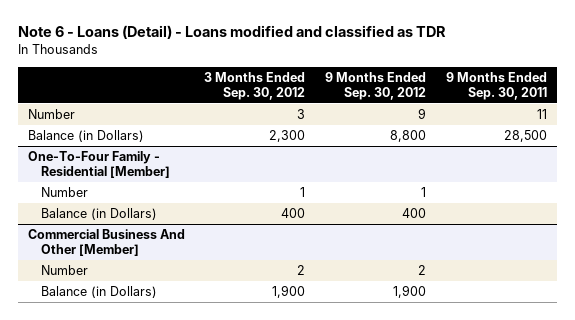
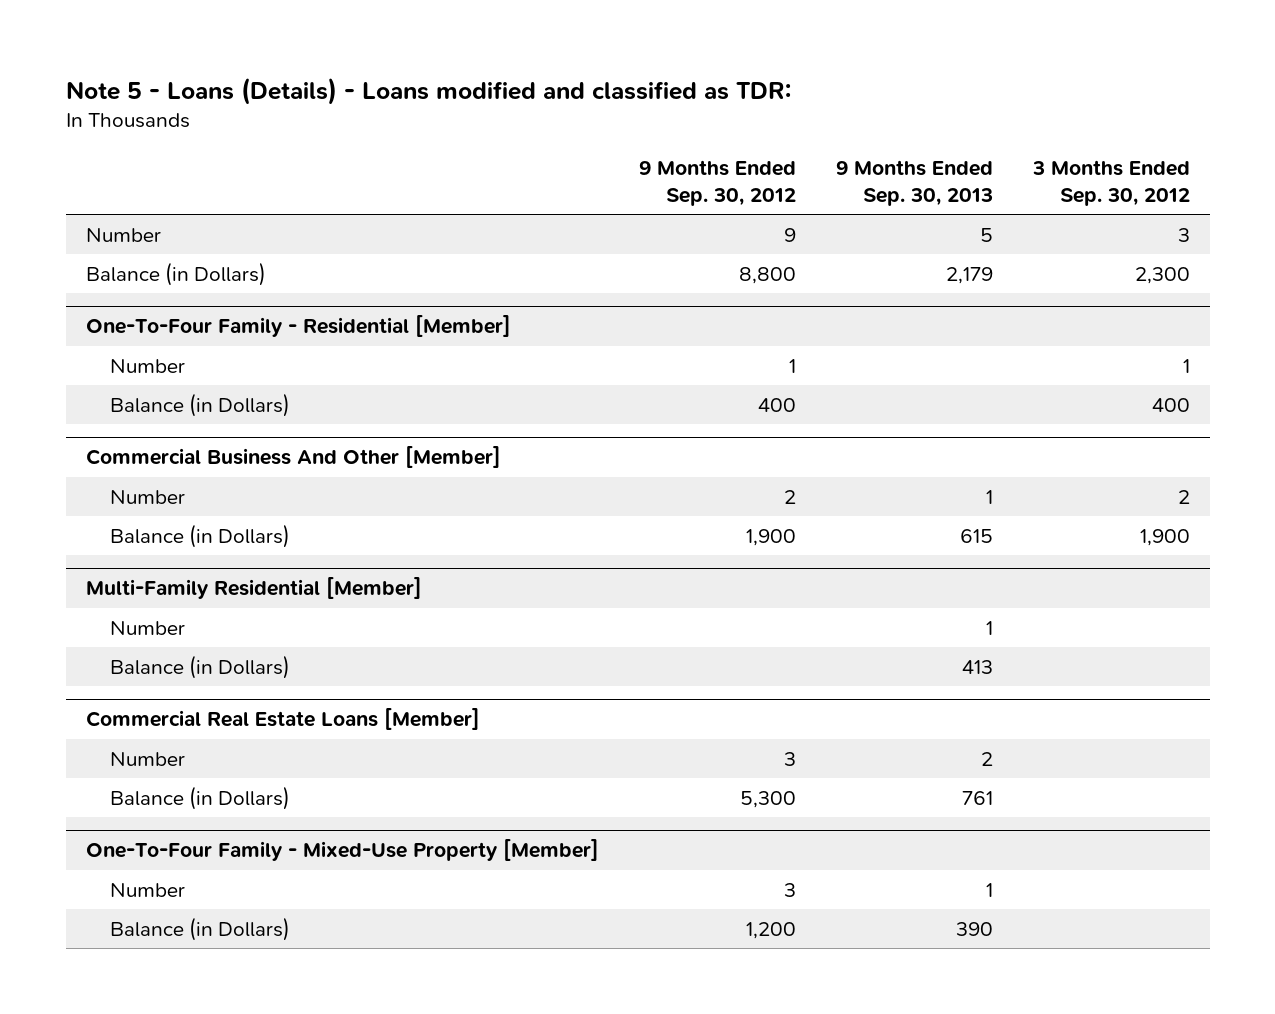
- Note 6 - Loans (Detail) - Loans modified and classified as TDR
+ Note 5 - Loans (Details) - Loans modified and classified as TDR:
- | 3 Months Ended Sep. 30, 2012 | 9 Months Ended Sep. 30, 2012 | 9 Months Ended Sep. 30, 2011
+ | 9 Months Ended Sep. 30, 2012 | 9 Months Ended Sep. 30, 2013 | 3 Months Ended Sep. 30, 2012
+ Multi-Family Residential [Member]
+ Number | | 1 |
+ Balance (in Dollars) | | 413 |
+ Commercial Real Estate Loans [Member]
+ Number | 3 | 2 |
+ Balance (in Dollars) | 5,300 | 761 |
+ One-To-Four Family - Mixed-Use Property [Member]
+ Number | 3 | 1 |
+ Balance (in Dollars) | 1,200 | 390 |

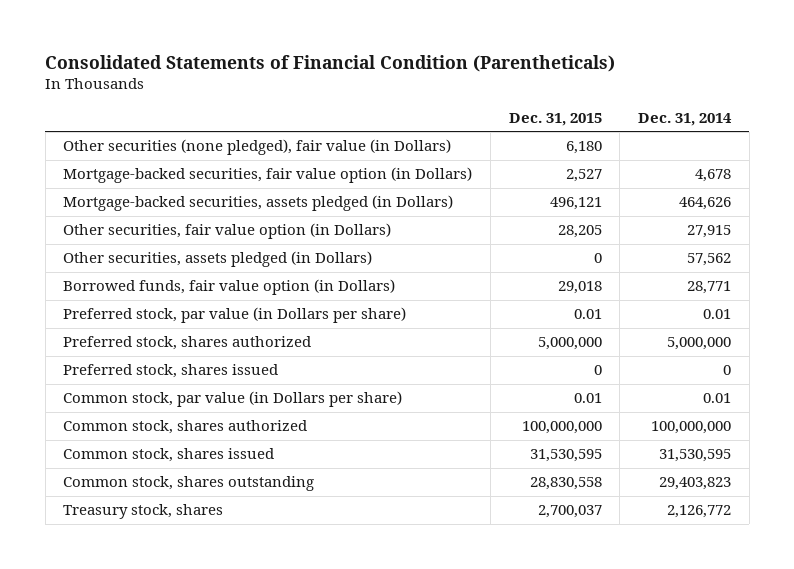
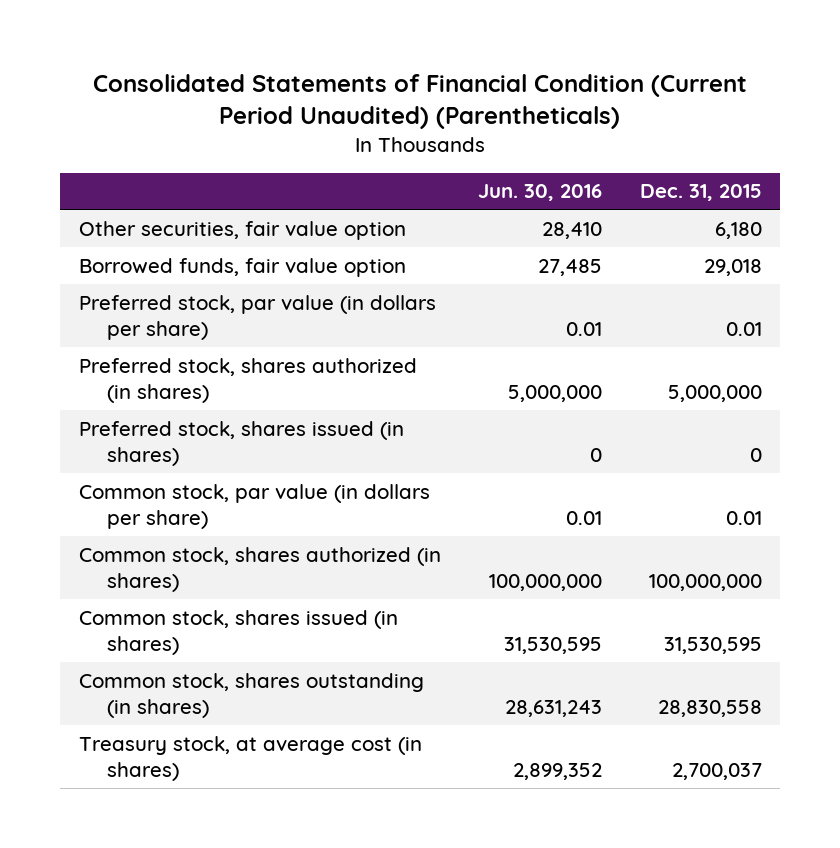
- Consolidated Statements of Financial Condition (Parentheticals)
+ Consolidated Statements of Financial Condition (Current Period Unaudited) (Parentheticals)
- | Dec. 31, 2015 | Dec. 31, 2014
+ | Jun. 30, 2016 | Dec. 31, 2015
- Other securities (none pledged), fair value (in Dollars) | 6,180 |
- Mortgage-backed securities, fair value option (in Dollars) | 2,527 | 4,678
- Mortgage-backed securities, assets pledged (in Dollars) | 496,121 | 464,626
- Other securities, fair value option (in Dollars) | 28,205 | 27,915
- Other securities, assets pledged (in Dollars) | 0 | 57,562
- Borrowed funds, fair value option (in Dollars) | 29,018 | 28,771
- Preferred stock, par value (in Dollars per share) | 0.01 | 0.01
- Preferred stock, shares authorized | 5,000,000 | 5,000,000
- Preferred stock, shares issued | 0 | 0
- Common stock, par value (in Dollars per share) | 0.01 | 0.01
- Common stock, shares authorized | 100,000,000 | 100,000,000
- Common stock, shares issued | 31,530,595 | 31,530,595
- Common stock, shares outstanding | 28,830,558 | 29,403,823
- Treasury stock, shares | 2,700,037 | 2,126,772
+ Other securities, fair value option | 28,410 | 6,180
+ Borrowed funds, fair value option | 27,485 | 29,018
+ Preferred stock, par value (in dollars per share) | 0.01 | 0.01
+ Preferred stock, shares authorized (in shares) | 5,000,000 | 5,000,000
+ Preferred stock, shares issued (in shares) | 0 | 0
+ Common stock, par value (in dollars per share) | 0.01 | 0.01
+ Common stock, shares authorized (in shares) | 100,000,000 | 100,000,000
+ Common stock, shares issued (in shares) | 31,530,595 | 31,530,595
+ Common stock, shares outstanding (in shares) | 28,631,243 | 28,830,558
+ Treasury stock, at average cost (in shares) | 2,899,352 | 2,700,037

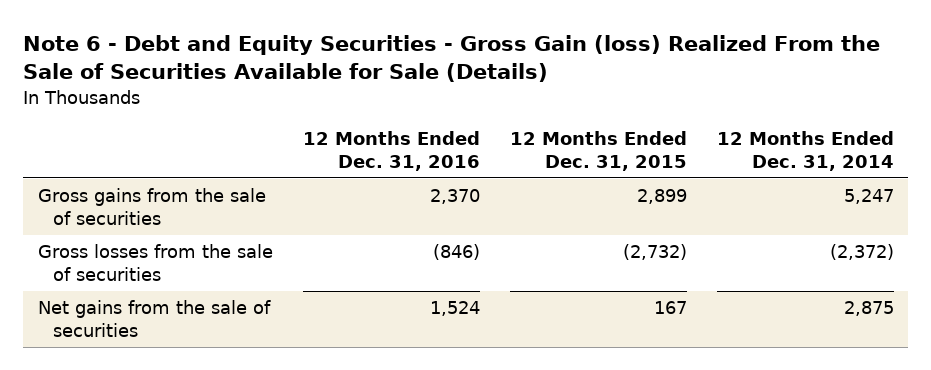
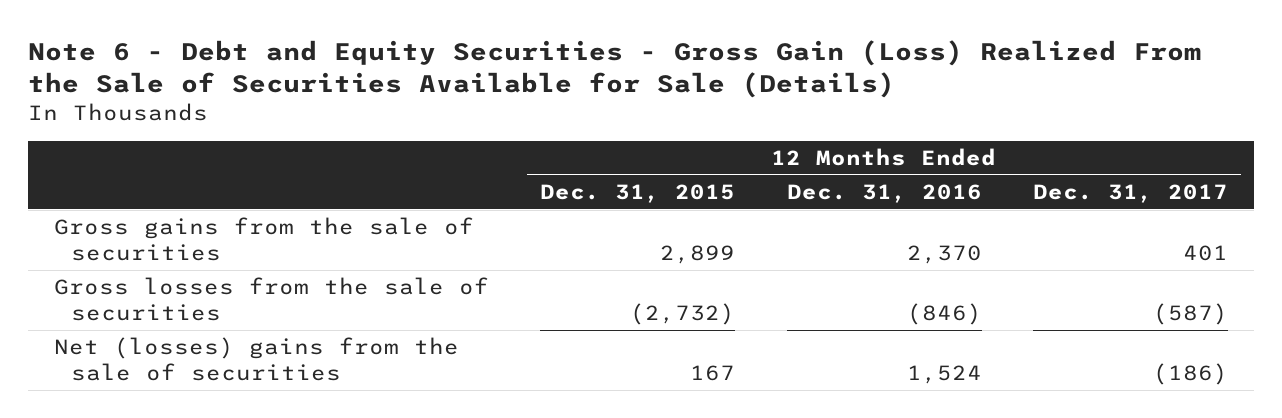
- Note 6 - Debt and Equity Securities - Gross Gain (loss) Realized From the Sale of Securities Available for Sale (Details)
+ Note 6 - Debt and Equity Securities - Gross Gain (Loss) Realized From the Sale of Securities Available for Sale (Details)
- | 12 Months Ended Dec. 31, 2016 | 12 Months Ended Dec. 31, 2015 | 12 Months Ended Dec. 31, 2014
+ | 12 Months Ended Dec. 31, 2015 | 12 Months Ended Dec. 31, 2016 | 12 Months Ended Dec. 31, 2017
- Net gains from the sale of securities | 1,524 | 167 | 2,875
+ Net (losses) gains from the sale of securities | 167 | 1,524 | (186)

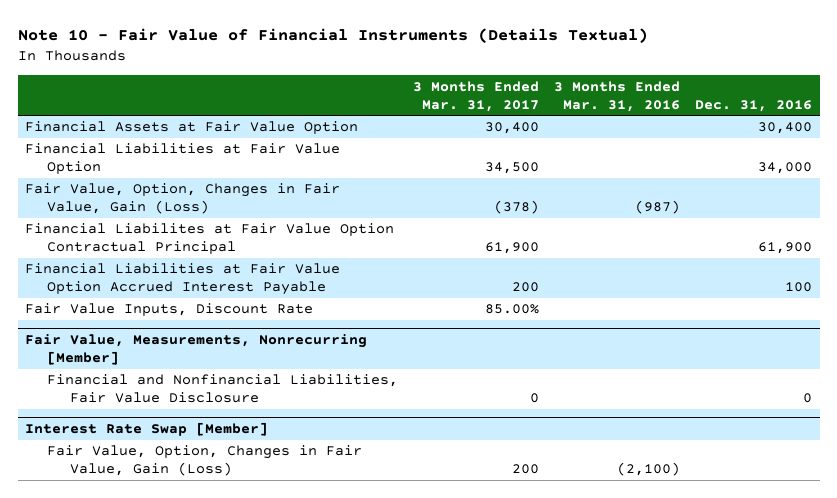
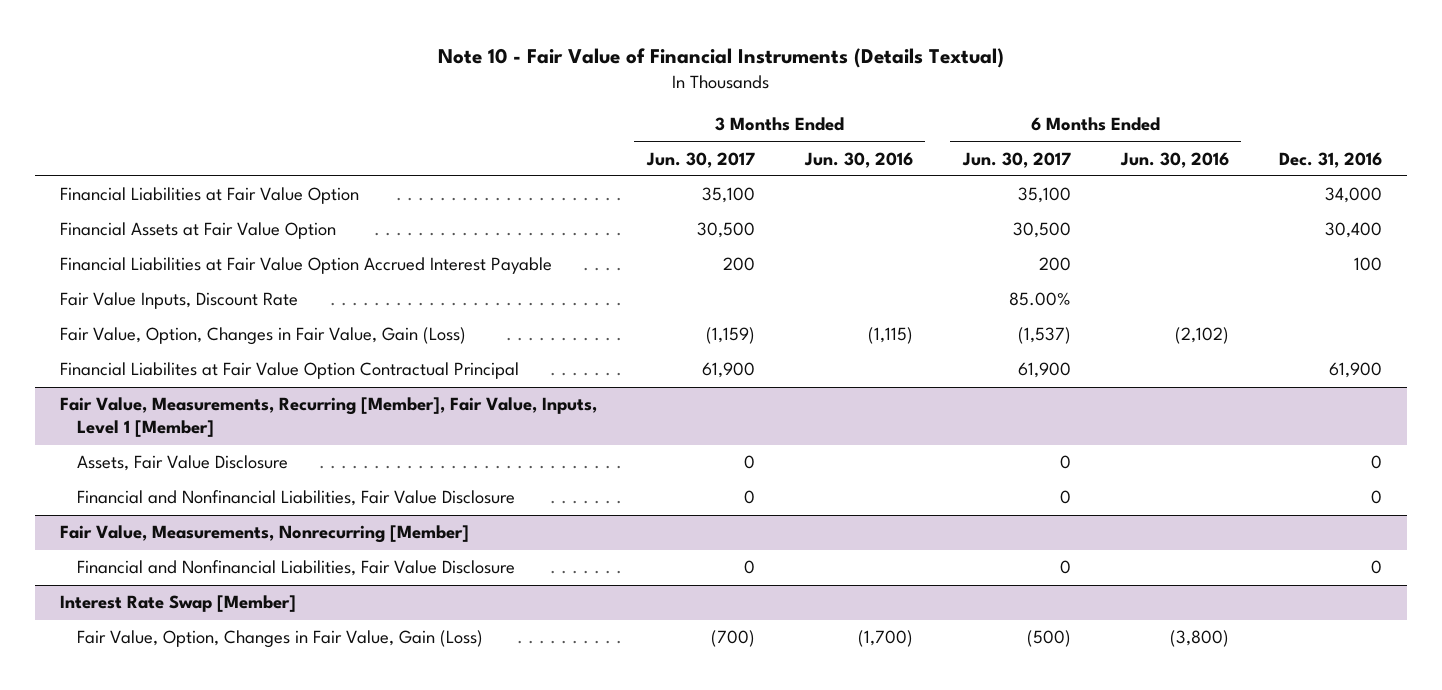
- | 3 Months Ended Mar. 31, 2017 | 3 Months Ended Mar. 31, 2016 | Dec. 31, 2016
+ | 3 Months Ended Jun. 30, 2017 | 3 Months Ended Jun. 30, 2016 | 6 Months Ended Jun. 30, 2017 | 6 Months Ended Jun. 30, 2016 | Dec. 31, 2016
moved down: Financial Assets at Fair Value Option | 30,500 | | 30,500 | | 30,400
moved down: Fair Value, Option, Changes in Fair Value, Gain (Loss) | (1,159) | (1,115) | (1,537) | (2,102) |
moved down: Financial Liabilites at Fair Value Option Contractual Principal | 61,900 | | 61,900 | | 61,900
+ Fair Value, Measurements, Recurring [Member], Fair Value, Inputs, Level 1 [Member]
+ Assets, Fair Value Disclosure | 0 | | 0 | | 0
+ Financial and Nonfinancial Liabilities, Fair Value Disclosure | 0 | | 0 | | 0

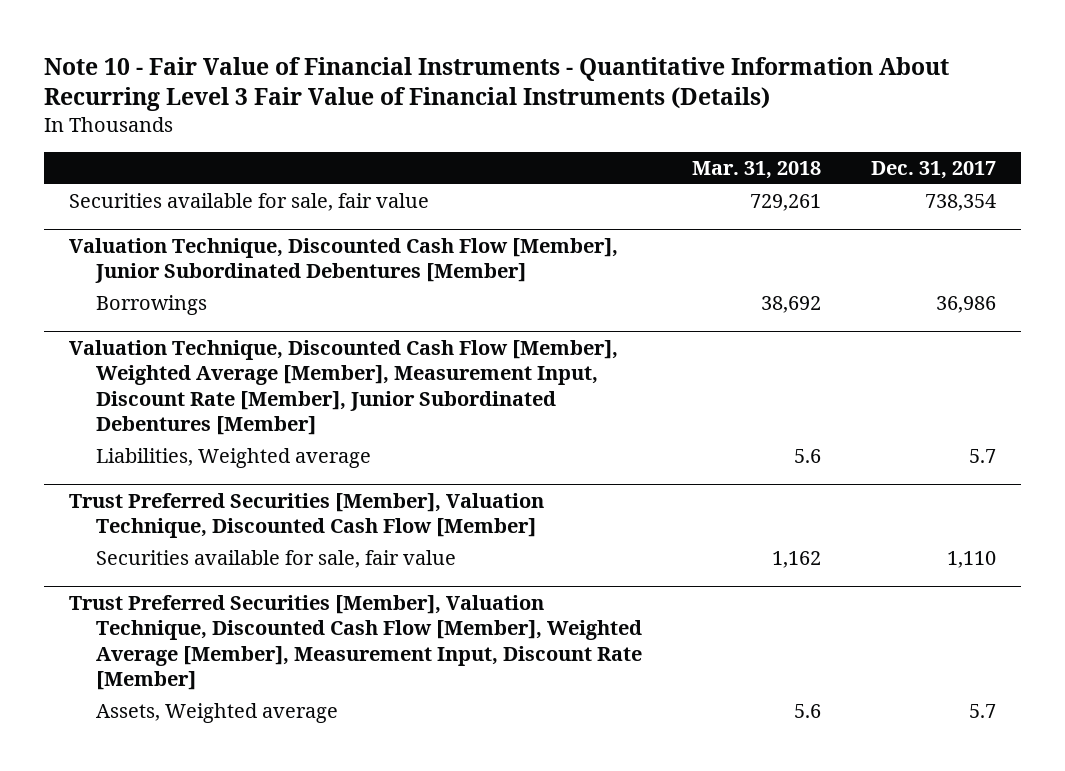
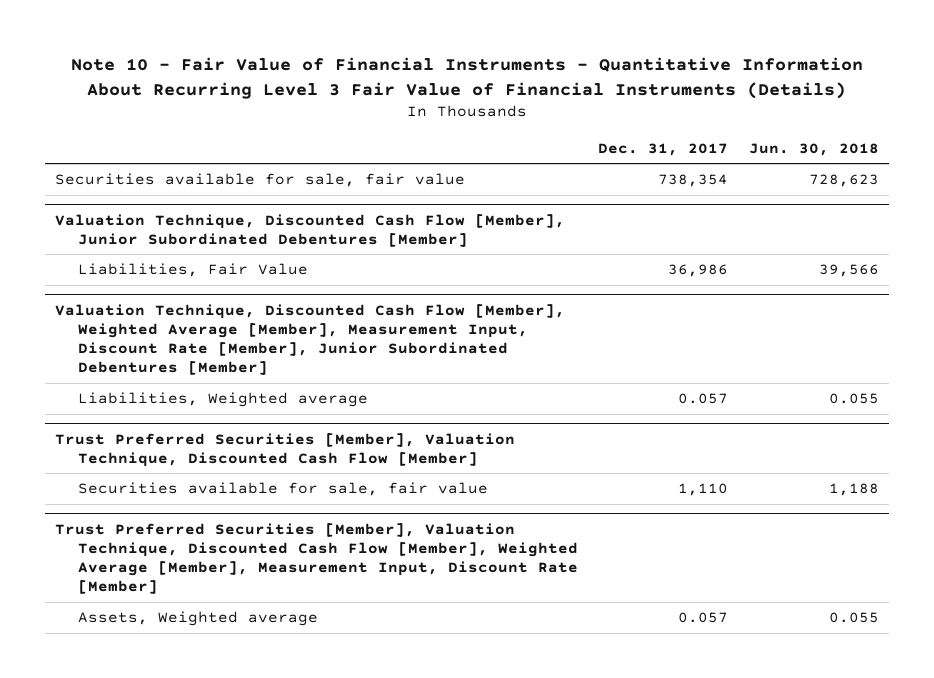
- | Mar. 31, 2018 | Dec. 31, 2017
+ | Dec. 31, 2017 | Jun. 30, 2018
@ Valuation Technique, Discounted Cash Flow [Member], Junior Subordinated Debentures [Member]
- Borrowings | 38,692 | 36,986
+ Liabilities, Fair Value | 36,986 | 39,566
@ Valuation Technique, Discounted Cash Flow [Member], Weighted Average [Member], Measurement Input, Discount Rate [Member], Junior Subordinated Debentures [Member]
- Liabilities, Weighted average | 5.6 | 5.7
+ Liabilities, Weighted average | 0.057 | 0.055
@ Trust Preferred Securities [Member], Valuation Technique, Discounted Cash Flow [Member], Weighted Average [Member], Measurement Input, Discount Rate [Member]
- Assets, Weighted average | 5.6 | 5.7
+ Assets, Weighted average | 0.057 | 0.055

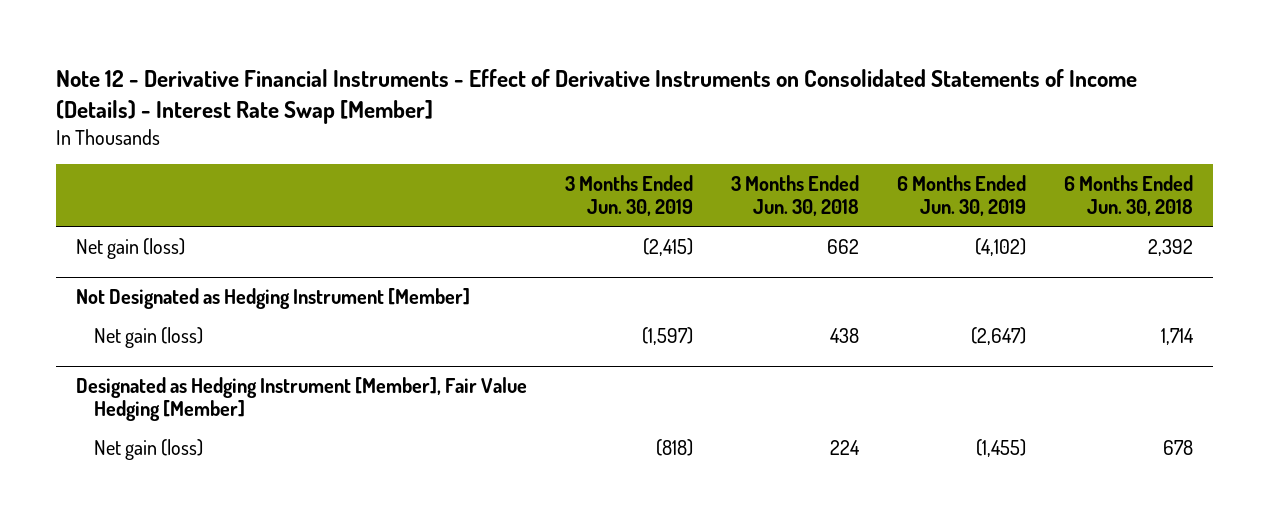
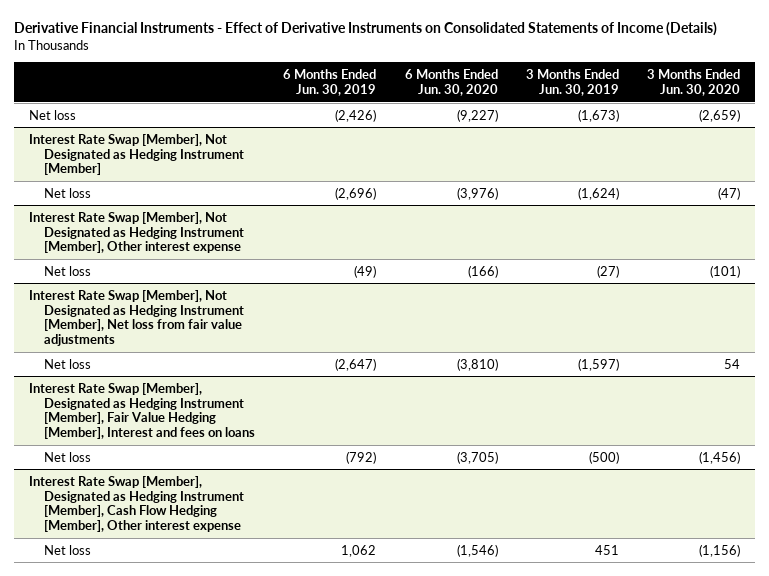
- Note 12 - Derivative Financial Instruments - Effect of Derivative Instruments on Consolidated Statements of Income (Details) - Interest Rate Swap [Member]
+ Derivative Financial Instruments - Effect of Derivative Instruments on Consolidated Statements of Income (Details)
- | 3 Months Ended Jun. 30, 2019 | 3 Months Ended Jun. 30, 2018 | 6 Months Ended Jun. 30, 2019 | 6 Months Ended Jun. 30, 2018
+ | 6 Months Ended Jun. 30, 2019 | 6 Months Ended Jun. 30, 2020 | 3 Months Ended Jun. 30, 2019 | 3 Months Ended Jun. 30, 2020
- Net gain (loss) | (2,415) | 662 | (4,102) | 2,392
- Not Designated as Hedging Instrument [Member]
- Net gain (loss) | (1,597) | 438 | (2,647) | 1,714
- Designated as Hedging Instrument [Member], Fair Value Hedging [Member]
- Net gain (loss) | (818) | 224 | (1,455) | 678
+ Net loss | (2,426) | (9,227) | (1,673) | (2,659)
+ Interest Rate Swap [Member], Not Designated as Hedging Instrument [Member]
+ Net loss | (2,696) | (3,976) | (1,624) | (47)
+ Interest Rate Swap [Member], Not Designated as Hedging Instrument [Member], Other interest expense
+ Net loss | (49) | (166) | (27) | (101)
+ Interest Rate Swap [Member], Not Designated as Hedging Instrument [Member], Net loss from fair value adjustments
+ Net loss | (2,647) | (3,810) | (1,597) | 54
+ Interest Rate Swap [Member], Designated as Hedging Instrument [Member], Fair Value Hedging [Member], Interest and fees on loans
+ Net loss | (792) | (3,705) | (500) | (1,456)
+ Interest Rate Swap [Member], Designated as Hedging Instrument [Member], Cash Flow Hedging [Member], Other interest expense
+ Net loss | 1,062 | (1,546) | 451 | (1,156)

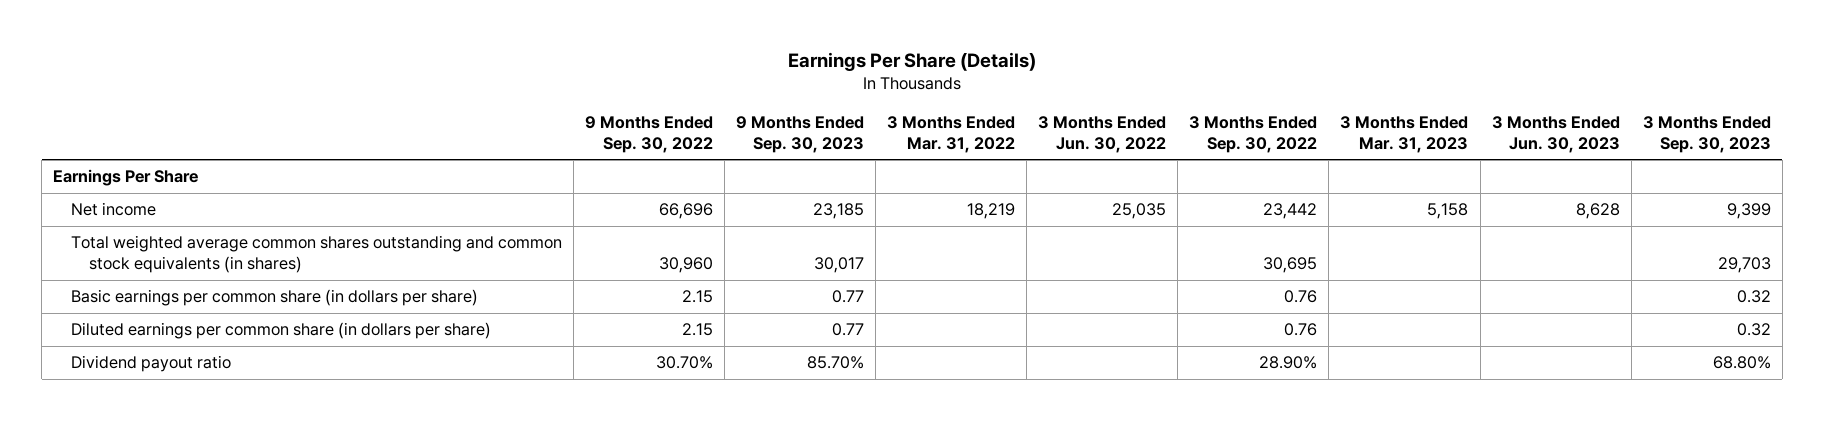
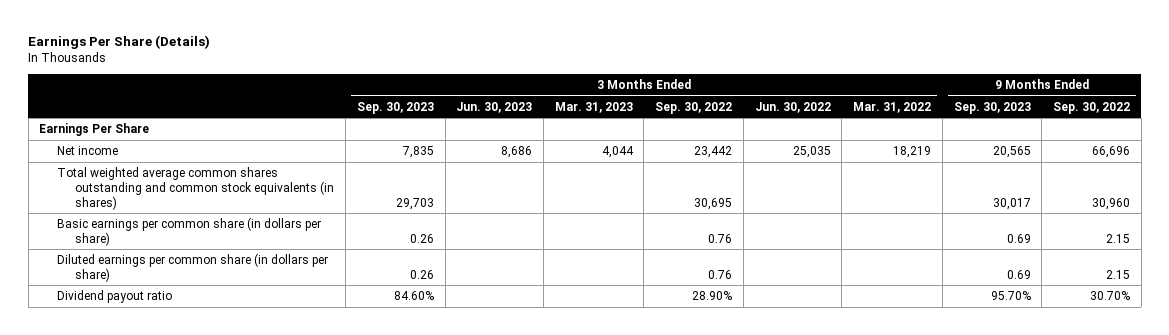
- | 9 Months Ended Sep. 30, 2022 | 9 Months Ended Sep. 30, 2023 | 3 Months Ended Mar. 31, 2022 | 3 Months Ended Jun. 30, 2022 | 3 Months Ended Sep. 30, 2022 | 3 Months Ended Mar. 31, 2023 | 3 Months Ended Jun. 30, 2023 | 3 Months Ended Sep. 30, 2023
+ | 3 Months Ended Sep. 30, 2023 | 3 Months Ended Jun. 30, 2023 | 3 Months Ended Mar. 31, 2023 | 3 Months Ended Sep. 30, 2022 | 3 Months Ended Jun. 30, 2022 | 3 Months Ended Mar. 31, 2022 | 9 Months Ended Sep. 30, 2023 | 9 Months Ended Sep. 30, 2022
- Net income | 66,696 | 23,185 | 18,219 | 25,035 | 23,442 | 5,158 | 8,628 | 9,399
+ Net income | 7,835 | 8,686 | 4,044 | 23,442 | 25,035 | 18,219 | 20,565 | 66,696
- Basic earnings per common share (in dollars per share) | 2.15 | 0.77 | | | 0.76 | | | 0.32
- Diluted earnings per common share (in dollars per share) | 2.15 | 0.77 | | | 0.76 | | | 0.32
- Dividend payout ratio | 30.70% | 85.70% | | | 28.90% | | | 68.80%
+ Basic earnings per common share (in dollars per share) | 0.26 | | | 0.76 | | | 0.69 | 2.15
+ Diluted earnings per common share (in dollars per share) | 0.26 | | | 0.76 | | | 0.69 | 2.15
+ Dividend payout ratio | 84.60% | | | 28.90% | | | 95.70% | 30.70%

